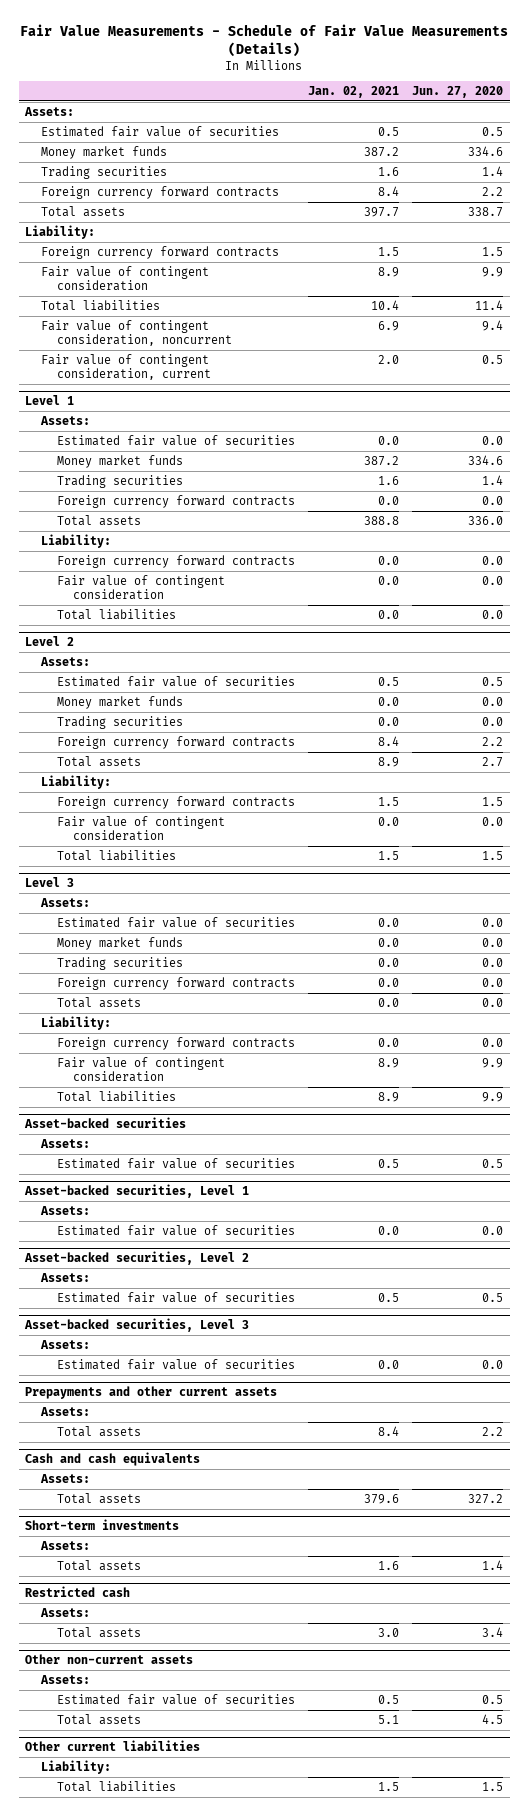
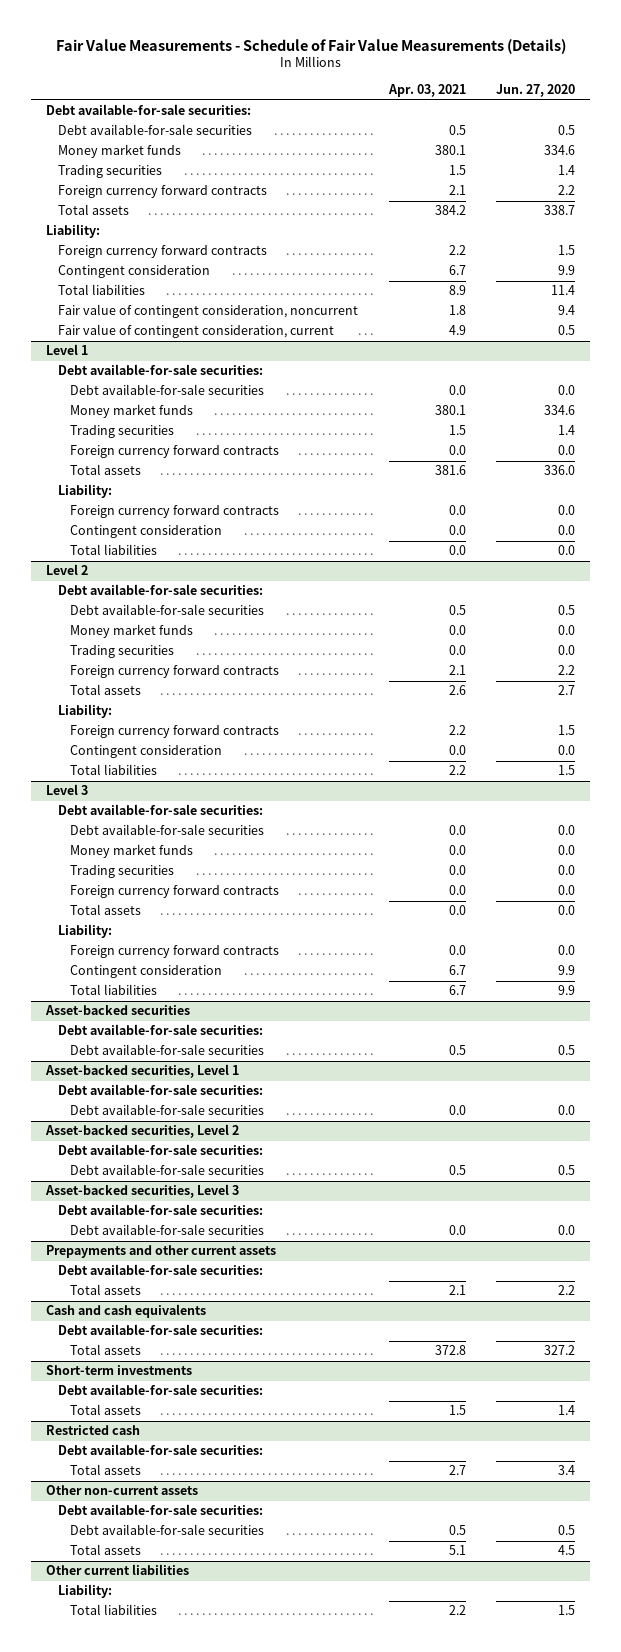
- | Jan. 02, 2021 | Jun. 27, 2020
+ | Apr. 03, 2021 | Jun. 27, 2020
- Assets:
- Estimated fair value of securities | 0.5 | 0.5
+ Debt available-for-sale securities:
+ Debt available-for-sale securities | 0.5 | 0.5
- Fair value of contingent consideration | 8.9 | 9.9
+ Contingent consideration | 6.7 | 9.9
@ Level 1
- Assets:
- Estimated fair value of securities | 0.0 | 0.0
+ Debt available-for-sale securities:
+ Debt available-for-sale securities | 0.0 | 0.0
- Fair value of contingent consideration | 0.0 | 0.0
+ Contingent consideration | 0.0 | 0.0
@ Level 2
- Assets:
- Estimated fair value of securities | 0.5 | 0.5
+ Debt available-for-sale securities:
+ Debt available-for-sale securities | 0.5 | 0.5
- Fair value of contingent consideration | 0.0 | 0.0
+ Contingent consideration | 0.0 | 0.0
@ Level 3
- Assets:
- Estimated fair value of securities | 0.0 | 0.0
+ Debt available-for-sale securities:
+ Debt available-for-sale securities | 0.0 | 0.0
- Fair value of contingent consideration | 8.9 | 9.9
+ Contingent consideration | 6.7 | 9.9
@ Asset-backed securities
- Assets:
- Estimated fair value of securities | 0.5 | 0.5
+ Debt available-for-sale securities:
+ Debt available-for-sale securities | 0.5 | 0.5
@ Asset-backed securities, Level 1
- Assets:
- Estimated fair value of securities | 0.0 | 0.0
+ Debt available-for-sale securities:
+ Debt available-for-sale securities | 0.0 | 0.0
@ Asset-backed securities, Level 2
- Assets:
- Estimated fair value of securities | 0.5 | 0.5
+ Debt available-for-sale securities:
+ Debt available-for-sale securities | 0.5 | 0.5
@ Asset-backed securities, Level 3
- Assets:
- Estimated fair value of securities | 0.0 | 0.0
+ Debt available-for-sale securities:
+ Debt available-for-sale securities | 0.0 | 0.0
@ Prepayments and other current assets
- Assets:
+ Debt available-for-sale securities:
@ Cash and cash equivalents
- Assets:
+ Debt available-for-sale securities:
@ Short-term investments
- Assets:
+ Debt available-for-sale securities:
@ Restricted cash
- Assets:
+ Debt available-for-sale securities:
@ Other non-current assets
- Assets:
- Estimated fair value of securities | 0.5 | 0.5
+ Debt available-for-sale securities:
+ Debt available-for-sale securities | 0.5 | 0.5

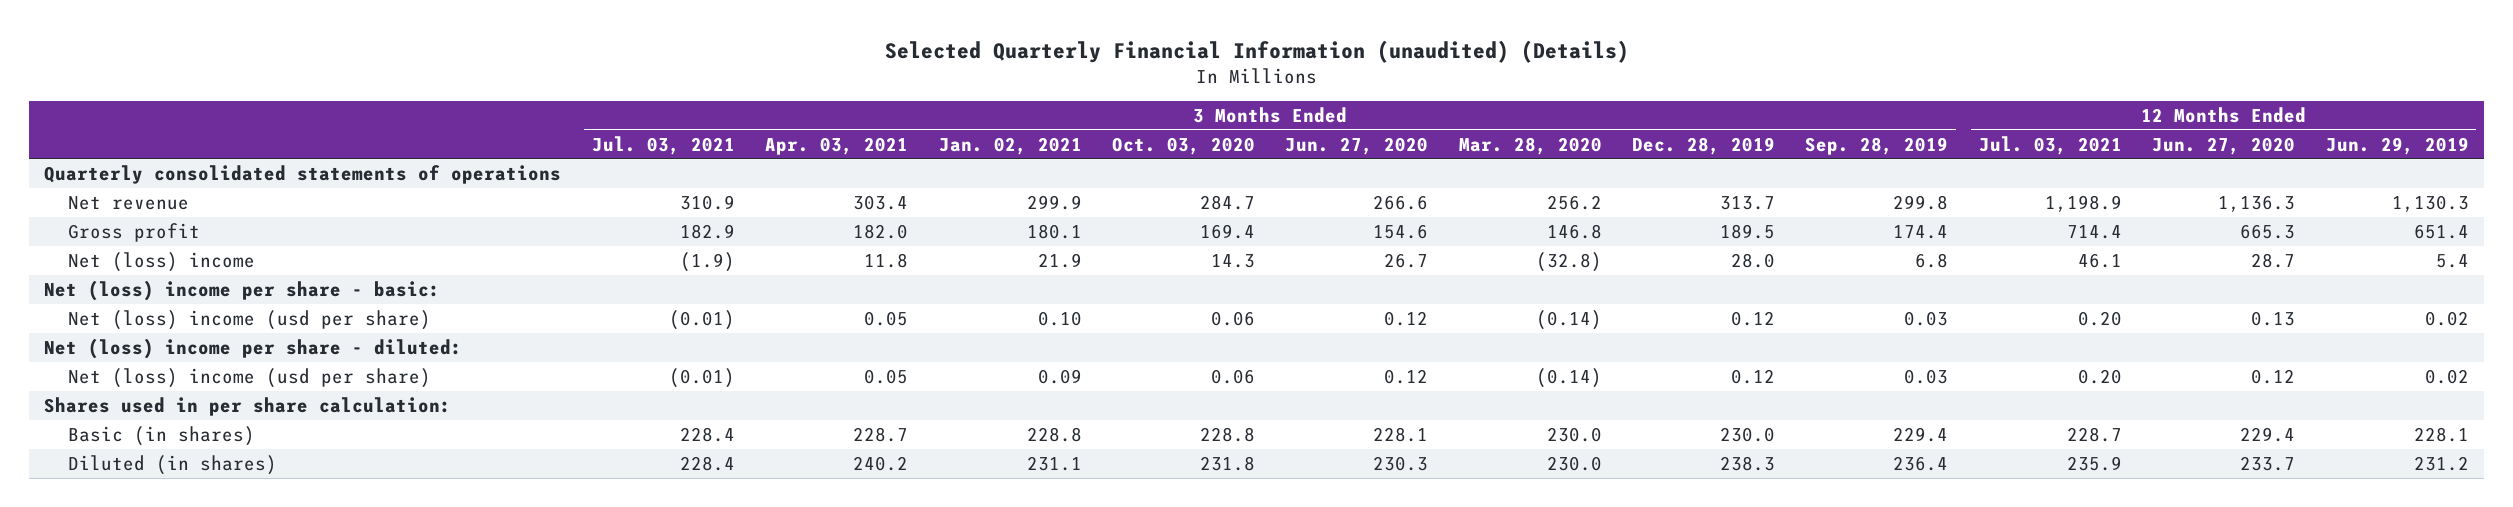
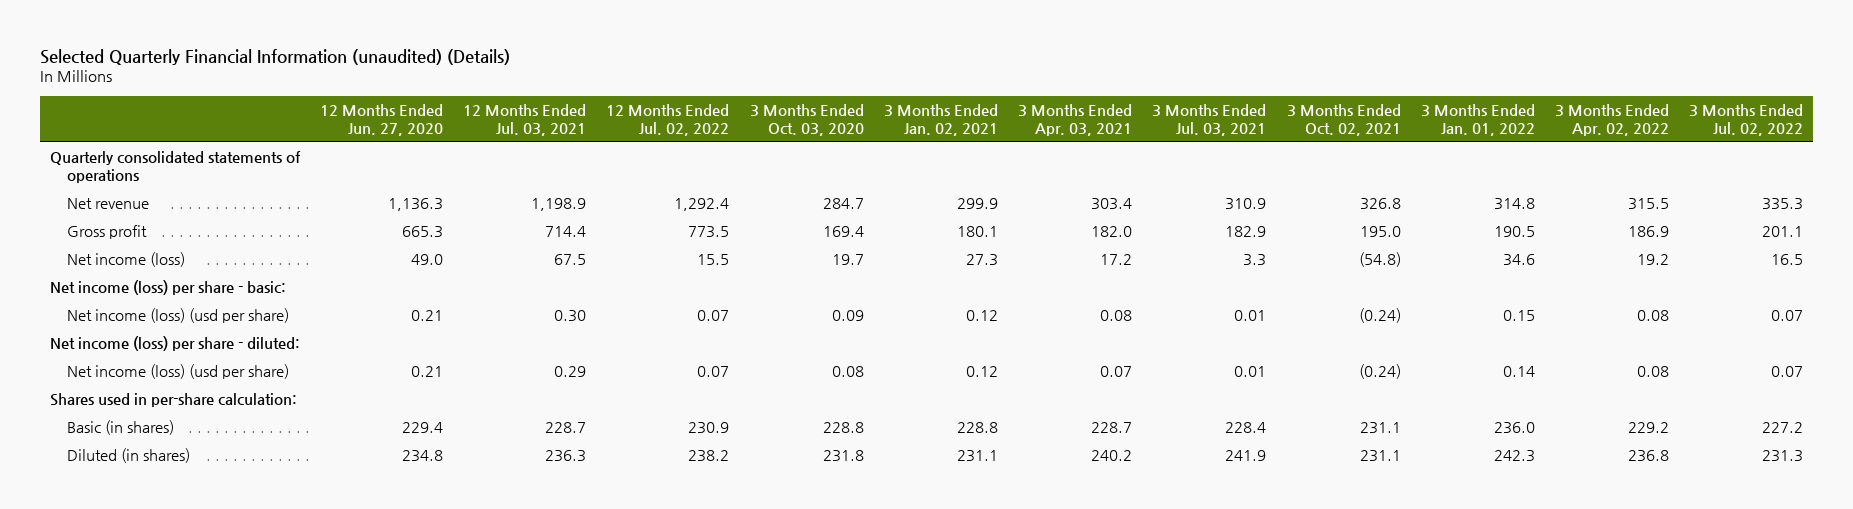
- | 3 Months Ended Jul. 03, 2021 | 3 Months Ended Apr. 03, 2021 | 3 Months Ended Jan. 02, 2021 | 3 Months Ended Oct. 03, 2020 | 3 Months Ended Jun. 27, 2020 | 3 Months Ended Mar. 28, 2020 | 3 Months Ended Dec. 28, 2019 | 3 Months Ended Sep. 28, 2019 | 12 Months Ended Jul. 03, 2021 | 12 Months Ended Jun. 27, 2020 | 12 Months Ended Jun. 29, 2019
+ | 12 Months Ended Jun. 27, 2020 | 12 Months Ended Jul. 03, 2021 | 12 Months Ended Jul. 02, 2022 | 3 Months Ended Oct. 03, 2020 | 3 Months Ended Jan. 02, 2021 | 3 Months Ended Apr. 03, 2021 | 3 Months Ended Jul. 03, 2021 | 3 Months Ended Oct. 02, 2021 | 3 Months Ended Jan. 01, 2022 | 3 Months Ended Apr. 02, 2022 | 3 Months Ended Jul. 02, 2022
- Net (loss) income | (1.9) | 11.8 | 21.9 | 14.3 | 26.7 | (32.8) | 28.0 | 6.8 | 46.1 | 28.7 | 5.4
- Net (loss) income per share - basic:
- Net (loss) income (usd per share) | (0.01) | 0.05 | 0.10 | 0.06 | 0.12 | (0.14) | 0.12 | 0.03 | 0.20 | 0.13 | 0.02
- Net (loss) income per share - diluted:
- Net (loss) income (usd per share) | (0.01) | 0.05 | 0.09 | 0.06 | 0.12 | (0.14) | 0.12 | 0.03 | 0.20 | 0.12 | 0.02
- Shares used in per share calculation:
+ Net income (loss) | 49.0 | 67.5 | 15.5 | 19.7 | 27.3 | 17.2 | 3.3 | (54.8) | 34.6 | 19.2 | 16.5
+ Net income (loss) per share - basic:
+ Net income (loss) (usd per share) | 0.21 | 0.30 | 0.07 | 0.09 | 0.12 | 0.08 | 0.01 | (0.24) | 0.15 | 0.08 | 0.07
+ Net income (loss) per share - diluted:
+ Net income (loss) (usd per share) | 0.21 | 0.29 | 0.07 | 0.08 | 0.12 | 0.07 | 0.01 | (0.24) | 0.14 | 0.08 | 0.07
+ Shares used in per-share calculation:
- Diluted (in shares) | 228.4 | 240.2 | 231.1 | 231.8 | 230.3 | 230.0 | 238.3 | 236.4 | 235.9 | 233.7 | 231.2
+ Diluted (in shares) | 234.8 | 236.3 | 238.2 | 231.8 | 231.1 | 240.2 | 241.9 | 231.1 | 242.3 | 236.8 | 231.3

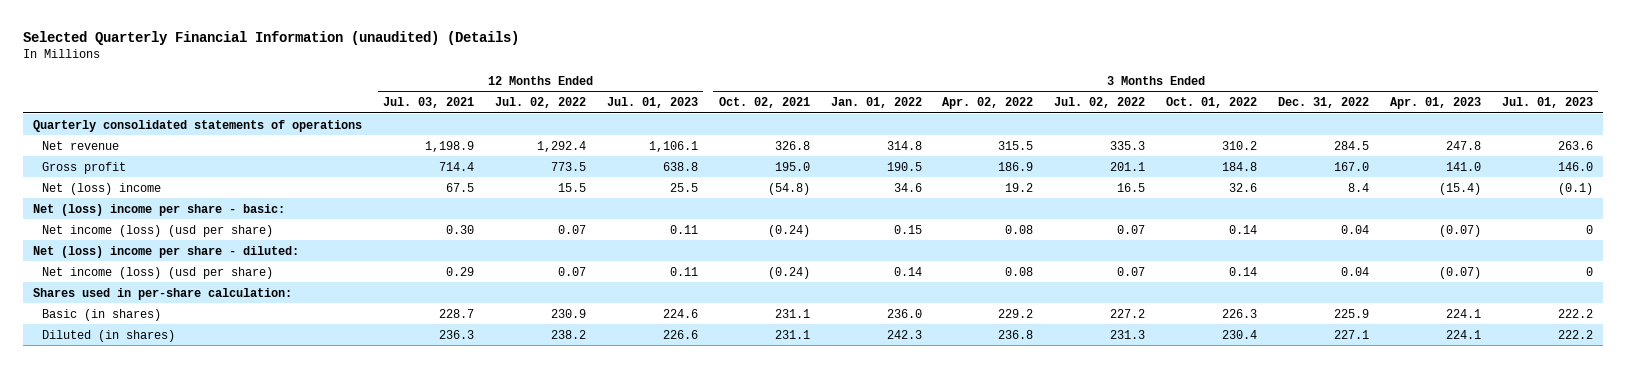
- | 12 Months Ended Jun. 27, 2020 | 12 Months Ended Jul. 03, 2021 | 12 Months Ended Jul. 02, 2022 | 3 Months Ended Oct. 03, 2020 | 3 Months Ended Jan. 02, 2021 | 3 Months Ended Apr. 03, 2021 | 3 Months Ended Jul. 03, 2021 | 3 Months Ended Oct. 02, 2021 | 3 Months Ended Jan. 01, 2022 | 3 Months Ended Apr. 02, 2022 | 3 Months Ended Jul. 02, 2022
+ | 12 Months Ended Jul. 03, 2021 | 12 Months Ended Jul. 02, 2022 | 12 Months Ended Jul. 01, 2023 | 3 Months Ended Oct. 02, 2021 | 3 Months Ended Jan. 01, 2022 | 3 Months Ended Apr. 02, 2022 | 3 Months Ended Jul. 02, 2022 | 3 Months Ended Oct. 01, 2022 | 3 Months Ended Dec. 31, 2022 | 3 Months Ended Apr. 01, 2023 | 3 Months Ended Jul. 01, 2023
- Net income (loss) | 49.0 | 67.5 | 15.5 | 19.7 | 27.3 | 17.2 | 3.3 | (54.8) | 34.6 | 19.2 | 16.5
- Net income (loss) per share - basic:
+ Net (loss) income | 67.5 | 15.5 | 25.5 | (54.8) | 34.6 | 19.2 | 16.5 | 32.6 | 8.4 | (15.4) | (0.1)
+ Net (loss) income per share - basic:
- Net income (loss) per share - diluted:
+ Net (loss) income per share - diluted:

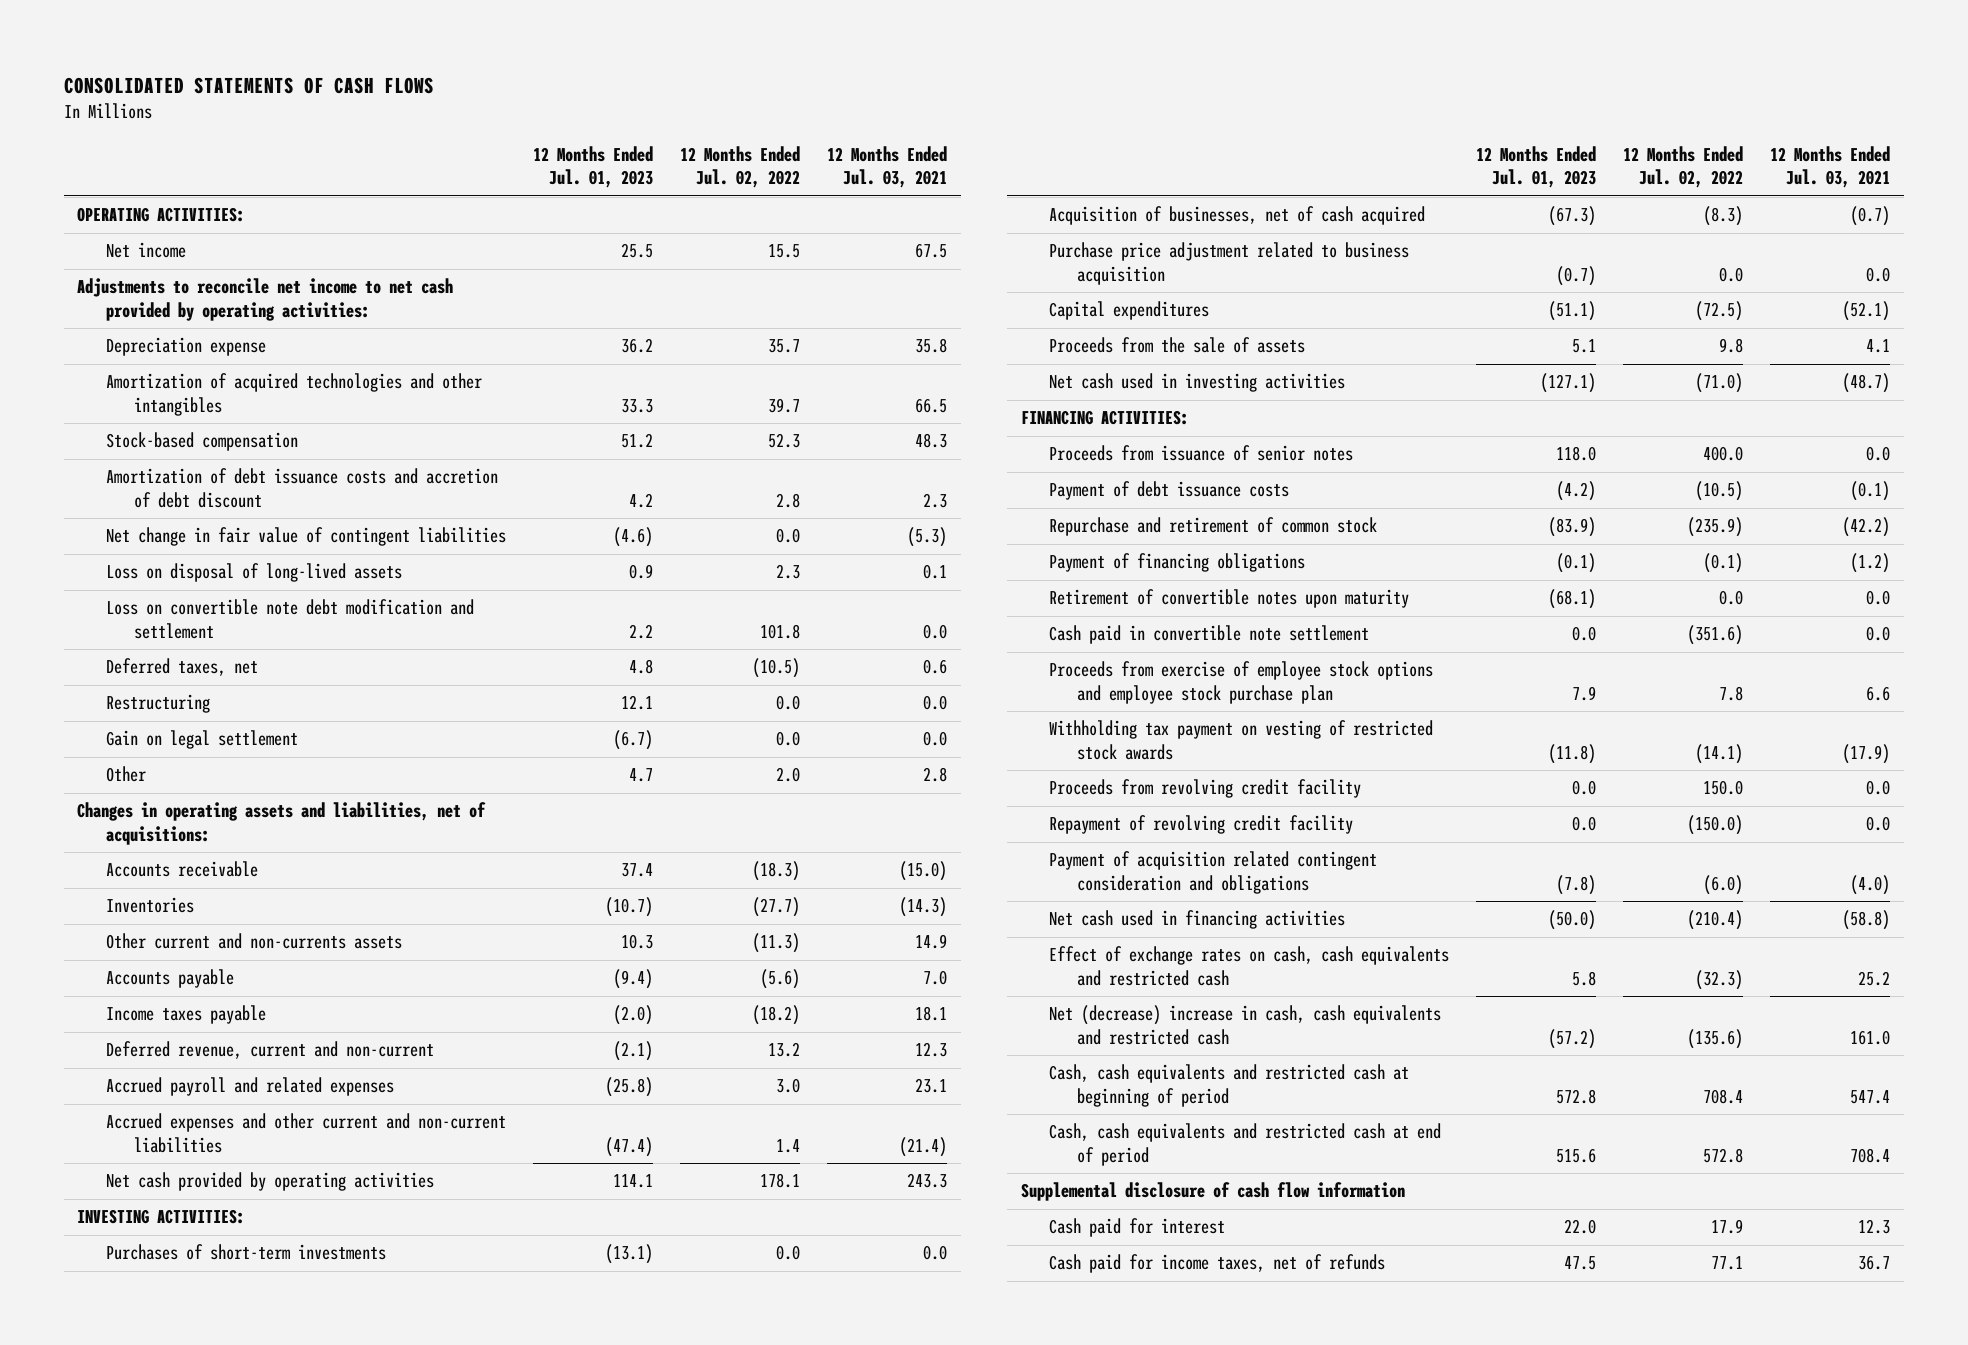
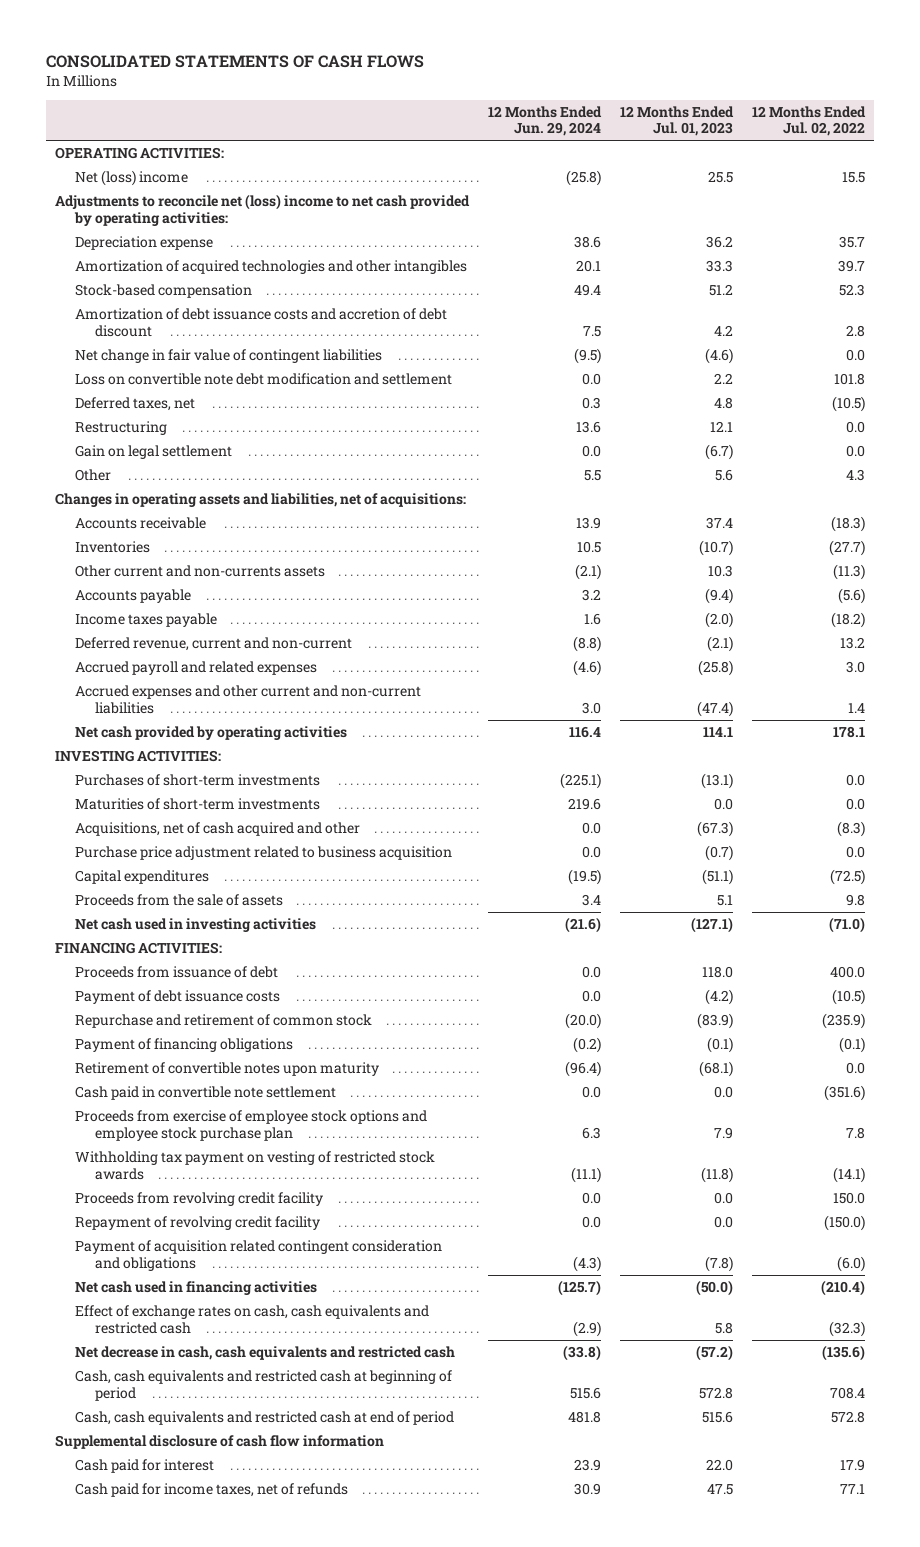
- | 12 Months Ended Jul. 01, 2023 | 12 Months Ended Jul. 02, 2022 | 12 Months Ended Jul. 03, 2021
+ | 12 Months Ended Jun. 29, 2024 | 12 Months Ended Jul. 01, 2023 | 12 Months Ended Jul. 02, 2022
- Net income | 25.5 | 15.5 | 67.5
- Adjustments to reconcile net income to net cash provided by operating activities:
+ Net (loss) income | (25.8) | 25.5 | 15.5
+ Adjustments to reconcile net (loss) income to net cash provided by operating activities:
- Loss on disposal of long-lived assets | 0.9 | 2.3 | 0.1
- Other | 4.7 | 2.0 | 2.8
+ Other | 5.5 | 5.6 | 4.3
- Acquisition of businesses, net of cash acquired | (67.3) | (8.3) | (0.7)
+ Maturities of short-term investments | 219.6 | 0.0 | 0.0
+ Acquisitions, net of cash acquired and other | 0.0 | (67.3) | (8.3)
- Proceeds from issuance of senior notes | 118.0 | 400.0 | 0.0
+ Proceeds from issuance of debt | 0.0 | 118.0 | 400.0
- Net (decrease) increase in cash, cash equivalents and restricted cash | (57.2) | (135.6) | 161.0
+ Net decrease in cash, cash equivalents and restricted cash | (33.8) | (57.2) | (135.6)

